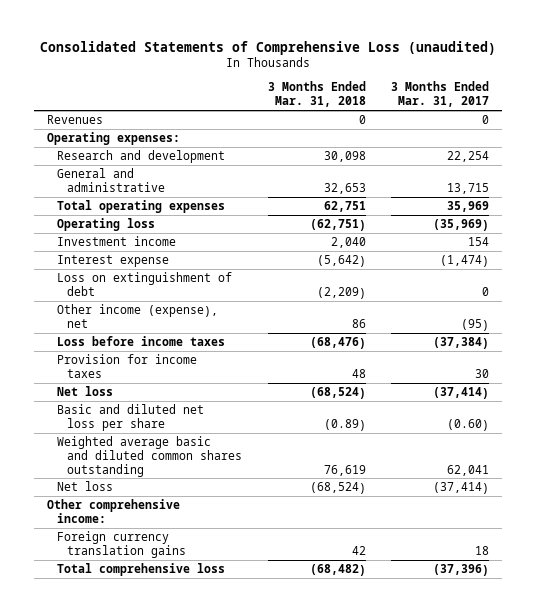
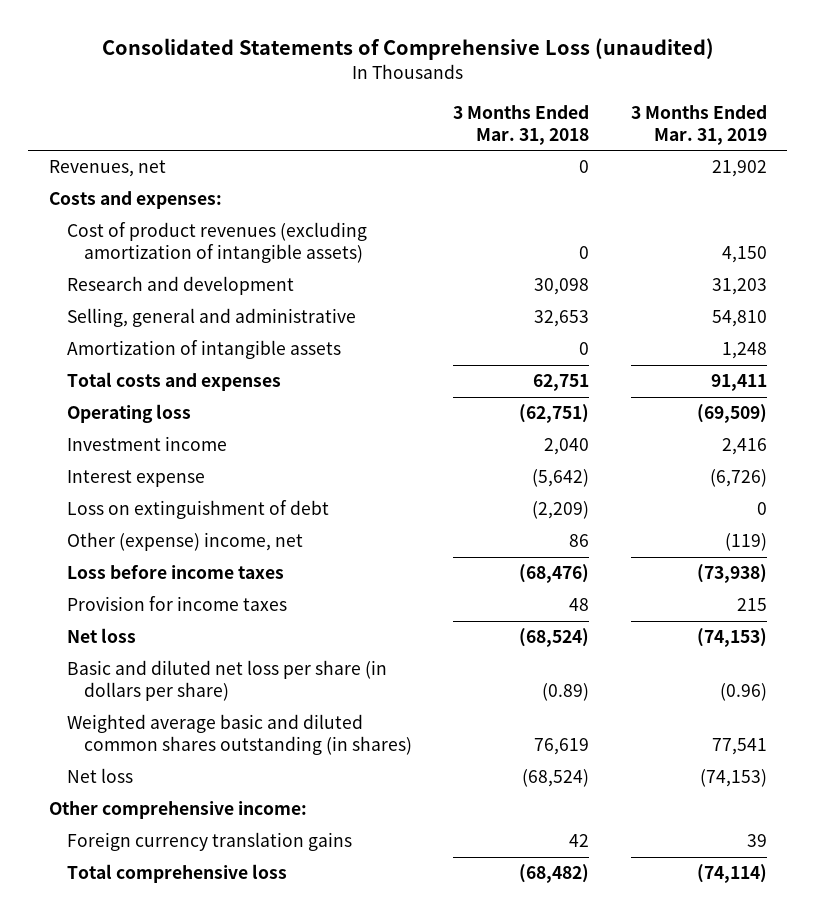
- | 3 Months Ended Mar. 31, 2018 | 3 Months Ended Mar. 31, 2017
+ | 3 Months Ended Mar. 31, 2018 | 3 Months Ended Mar. 31, 2019
- Revenues | 0 | 0
- Operating expenses:
+ Revenues, net | 0 | 21,902
+ Costs and expenses:
+ Cost of product revenues (excluding amortization of intangible assets) | 0 | 4,150
- General and administrative | 32,653 | 13,715
- Total operating expenses | 62,751 | 35,969
+ Selling, general and administrative | 32,653 | 54,810
+ Amortization of intangible assets | 0 | 1,248
+ Total costs and expenses | 62,751 | 91,411
- Other income (expense), net | 86 | (95)
+ Other (expense) income, net | 86 | (119)
- Basic and diluted net loss per share | (0.89) | (0.60)
- Weighted average basic and diluted common shares outstanding | 76,619 | 62,041
+ Basic and diluted net loss per share (in dollars per share) | (0.89) | (0.96)
+ Weighted average basic and diluted common shares outstanding (in shares) | 76,619 | 77,541

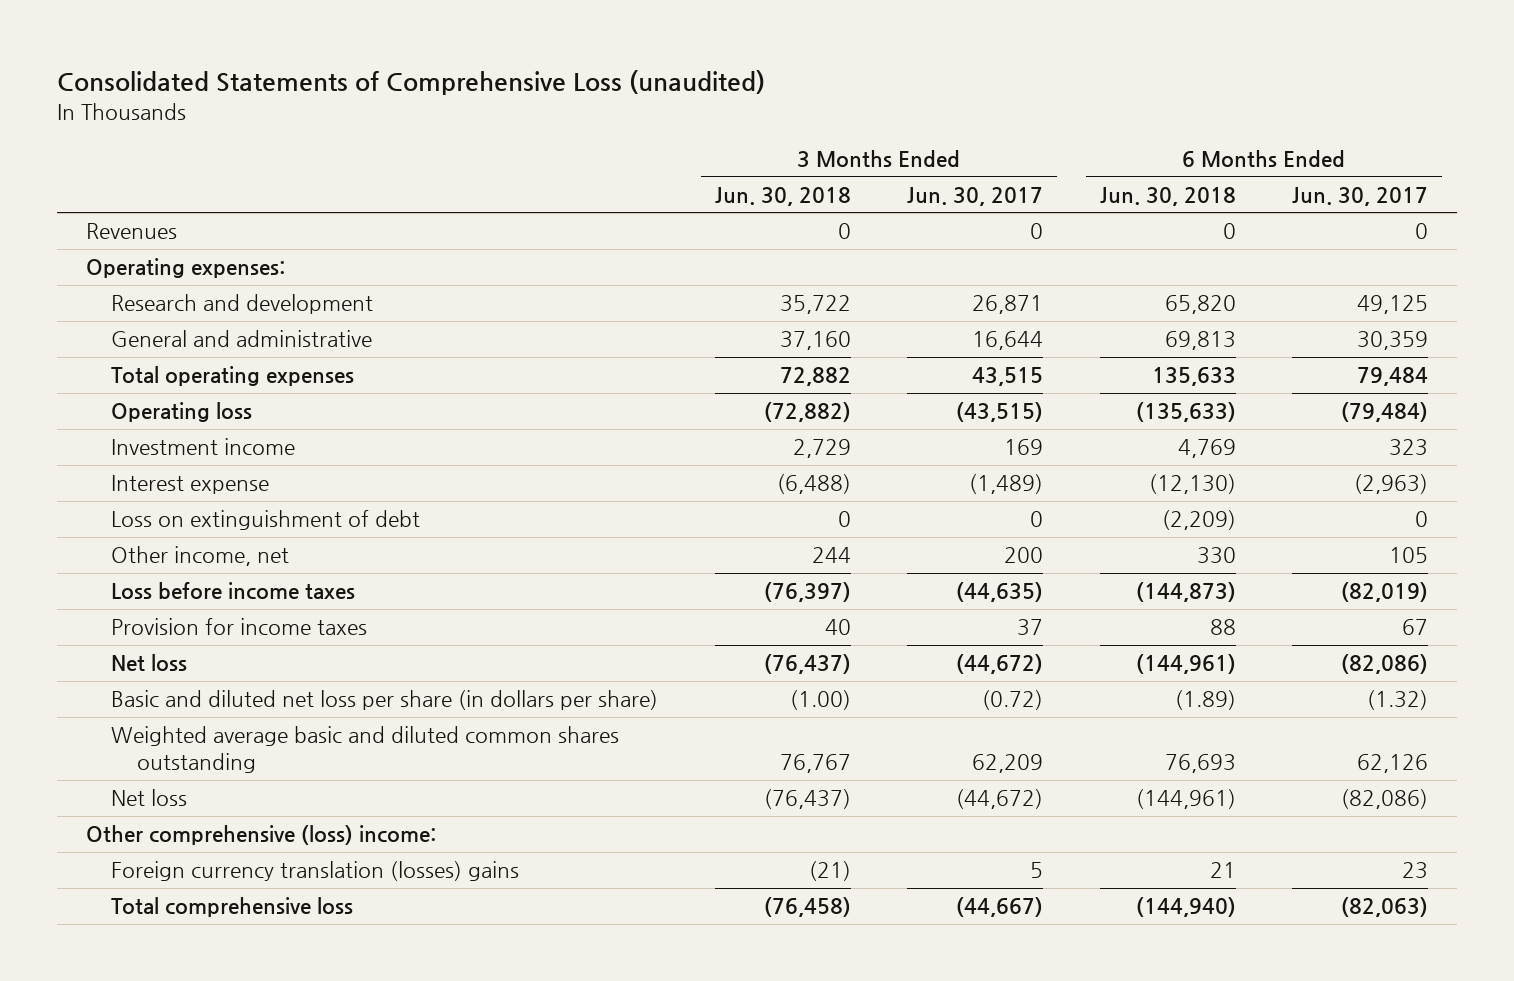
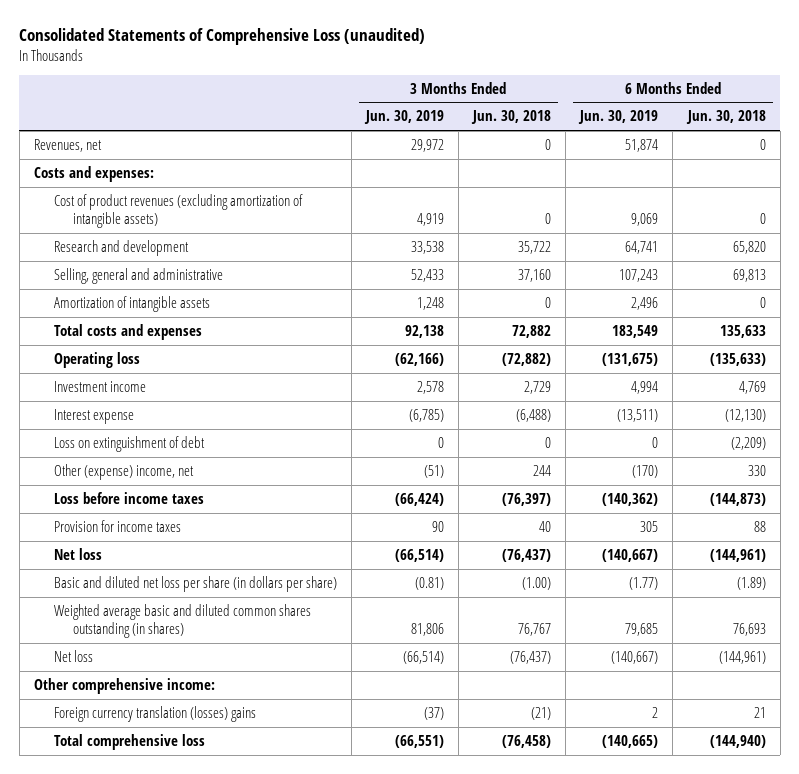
- | 3 Months Ended Jun. 30, 2018 | 3 Months Ended Jun. 30, 2017 | 6 Months Ended Jun. 30, 2018 | 6 Months Ended Jun. 30, 2017
+ | 3 Months Ended Jun. 30, 2019 | 3 Months Ended Jun. 30, 2018 | 6 Months Ended Jun. 30, 2019 | 6 Months Ended Jun. 30, 2018
- Revenues | 0 | 0 | 0 | 0
- Operating expenses:
+ Revenues, net | 29,972 | 0 | 51,874 | 0
+ Costs and expenses:
+ Cost of product revenues (excluding amortization of intangible assets) | 4,919 | 0 | 9,069 | 0
- General and administrative | 37,160 | 16,644 | 69,813 | 30,359
- Total operating expenses | 72,882 | 43,515 | 135,633 | 79,484
+ Selling, general and administrative | 52,433 | 37,160 | 107,243 | 69,813
+ Amortization of intangible assets | 1,248 | 0 | 2,496 | 0
+ Total costs and expenses | 92,138 | 72,882 | 183,549 | 135,633
- Other income, net | 244 | 200 | 330 | 105
+ Other (expense) income, net | (51) | 244 | (170) | 330
- Weighted average basic and diluted common shares outstanding | 76,767 | 62,209 | 76,693 | 62,126
+ Weighted average basic and diluted common shares outstanding (in shares) | 81,806 | 76,767 | 79,685 | 76,693
- Other comprehensive (loss) income:
+ Other comprehensive income:

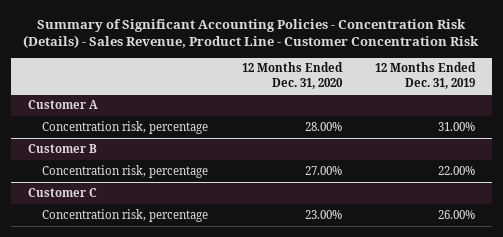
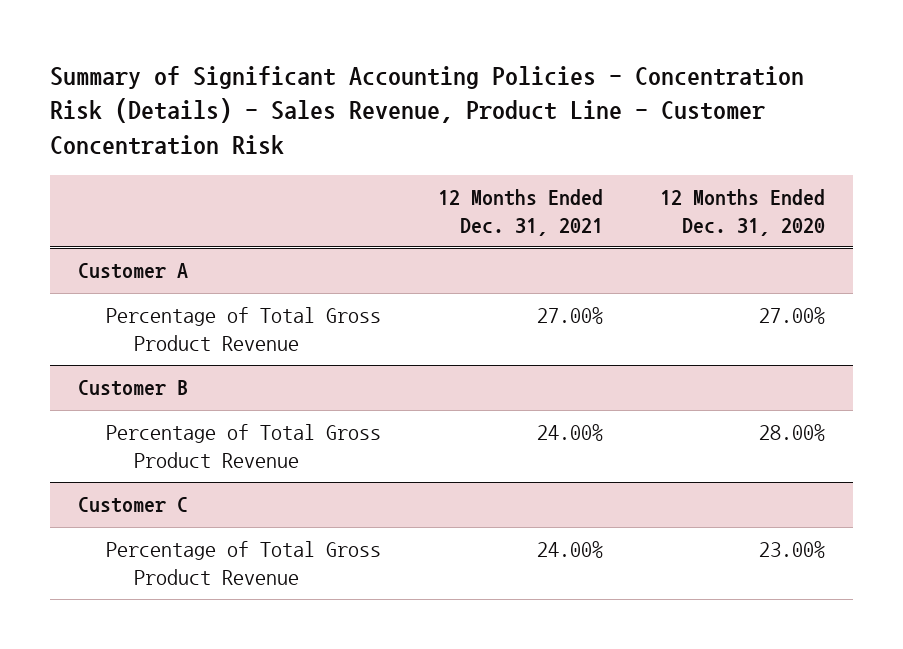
- | 12 Months Ended Dec. 31, 2020 | 12 Months Ended Dec. 31, 2019
+ | 12 Months Ended Dec. 31, 2021 | 12 Months Ended Dec. 31, 2020
@ Customer A
- Concentration risk, percentage | 28.00% | 31.00%
+ Percentage of Total Gross Product Revenue | 27.00% | 27.00%
@ Customer B
- Concentration risk, percentage | 27.00% | 22.00%
+ Percentage of Total Gross Product Revenue | 24.00% | 28.00%
@ Customer C
- Concentration risk, percentage | 23.00% | 26.00%
+ Percentage of Total Gross Product Revenue | 24.00% | 23.00%

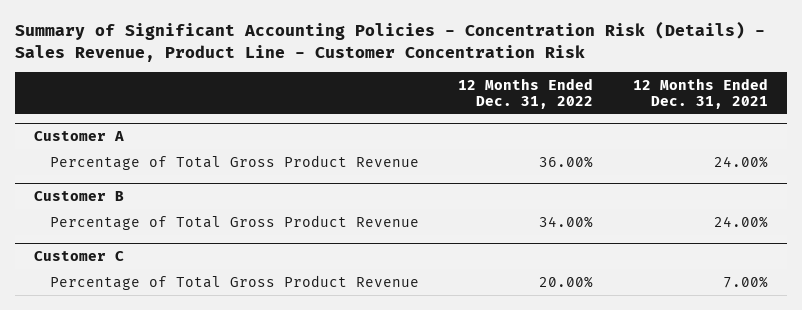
- | 12 Months Ended Dec. 31, 2021 | 12 Months Ended Dec. 31, 2020
+ | 12 Months Ended Dec. 31, 2022 | 12 Months Ended Dec. 31, 2021
@ Customer A
- Percentage of Total Gross Product Revenue | 27.00% | 27.00%
+ Percentage of Total Gross Product Revenue | 36.00% | 24.00%
@ Customer C
- Percentage of Total Gross Product Revenue | 24.00% | 23.00%
+ Percentage of Total Gross Product Revenue | 20.00% | 7.00%

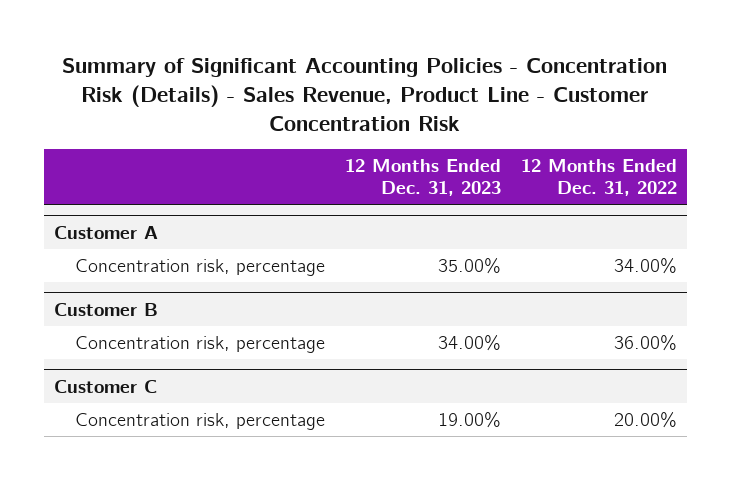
- | 12 Months Ended Dec. 31, 2022 | 12 Months Ended Dec. 31, 2021
+ | 12 Months Ended Dec. 31, 2023 | 12 Months Ended Dec. 31, 2022
@ Customer A
- Percentage of Total Gross Product Revenue | 36.00% | 24.00%
+ Concentration risk, percentage | 35.00% | 34.00%
@ Customer B
- Percentage of Total Gross Product Revenue | 34.00% | 24.00%
+ Concentration risk, percentage | 34.00% | 36.00%
@ Customer C
- Percentage of Total Gross Product Revenue | 20.00% | 7.00%
+ Concentration risk, percentage | 19.00% | 20.00%

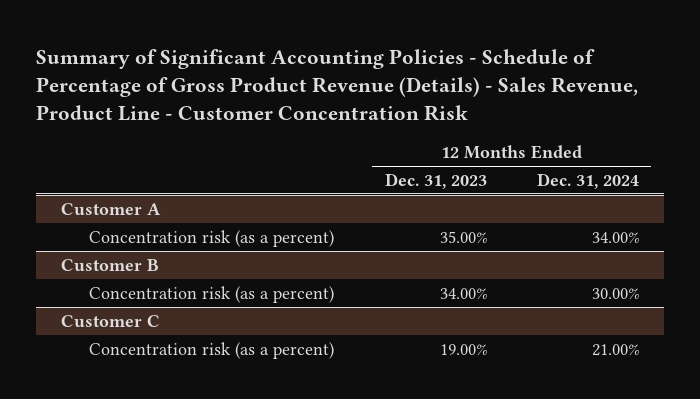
- Summary of Significant Accounting Policies - Concentration Risk (Details) - Sales Revenue, Product Line - Customer Concentration Risk
+ Summary of Significant Accounting Policies - Schedule of Percentage of Gross Product Revenue (Details) - Sales Revenue, Product Line - Customer Concentration Risk
- | 12 Months Ended Dec. 31, 2023 | 12 Months Ended Dec. 31, 2022
+ | 12 Months Ended Dec. 31, 2023 | 12 Months Ended Dec. 31, 2024
@ Customer A
- Concentration risk, percentage | 35.00% | 34.00%
+ Concentration risk (as a percent) | 35.00% | 34.00%
@ Customer B
- Concentration risk, percentage | 34.00% | 36.00%
+ Concentration risk (as a percent) | 34.00% | 30.00%
@ Customer C
- Concentration risk, percentage | 19.00% | 20.00%
+ Concentration risk (as a percent) | 19.00% | 21.00%

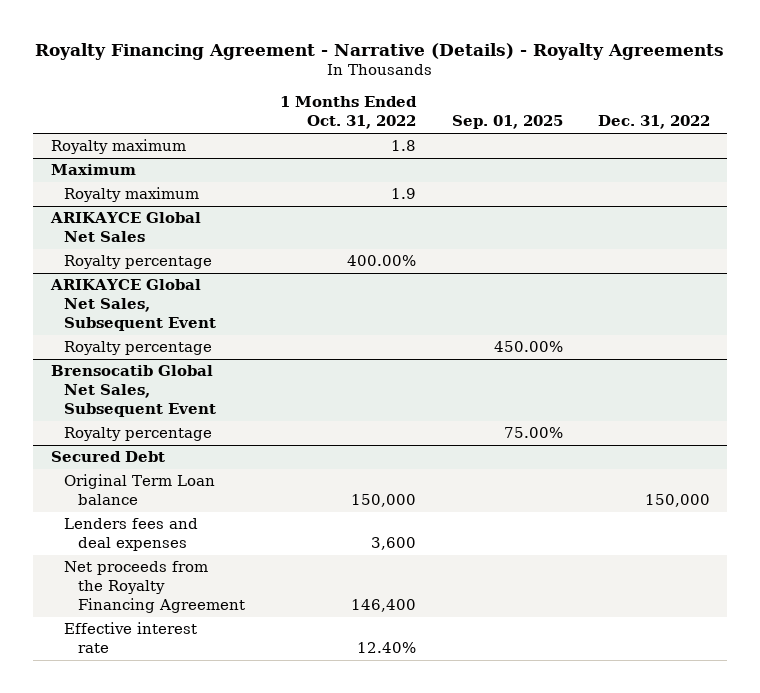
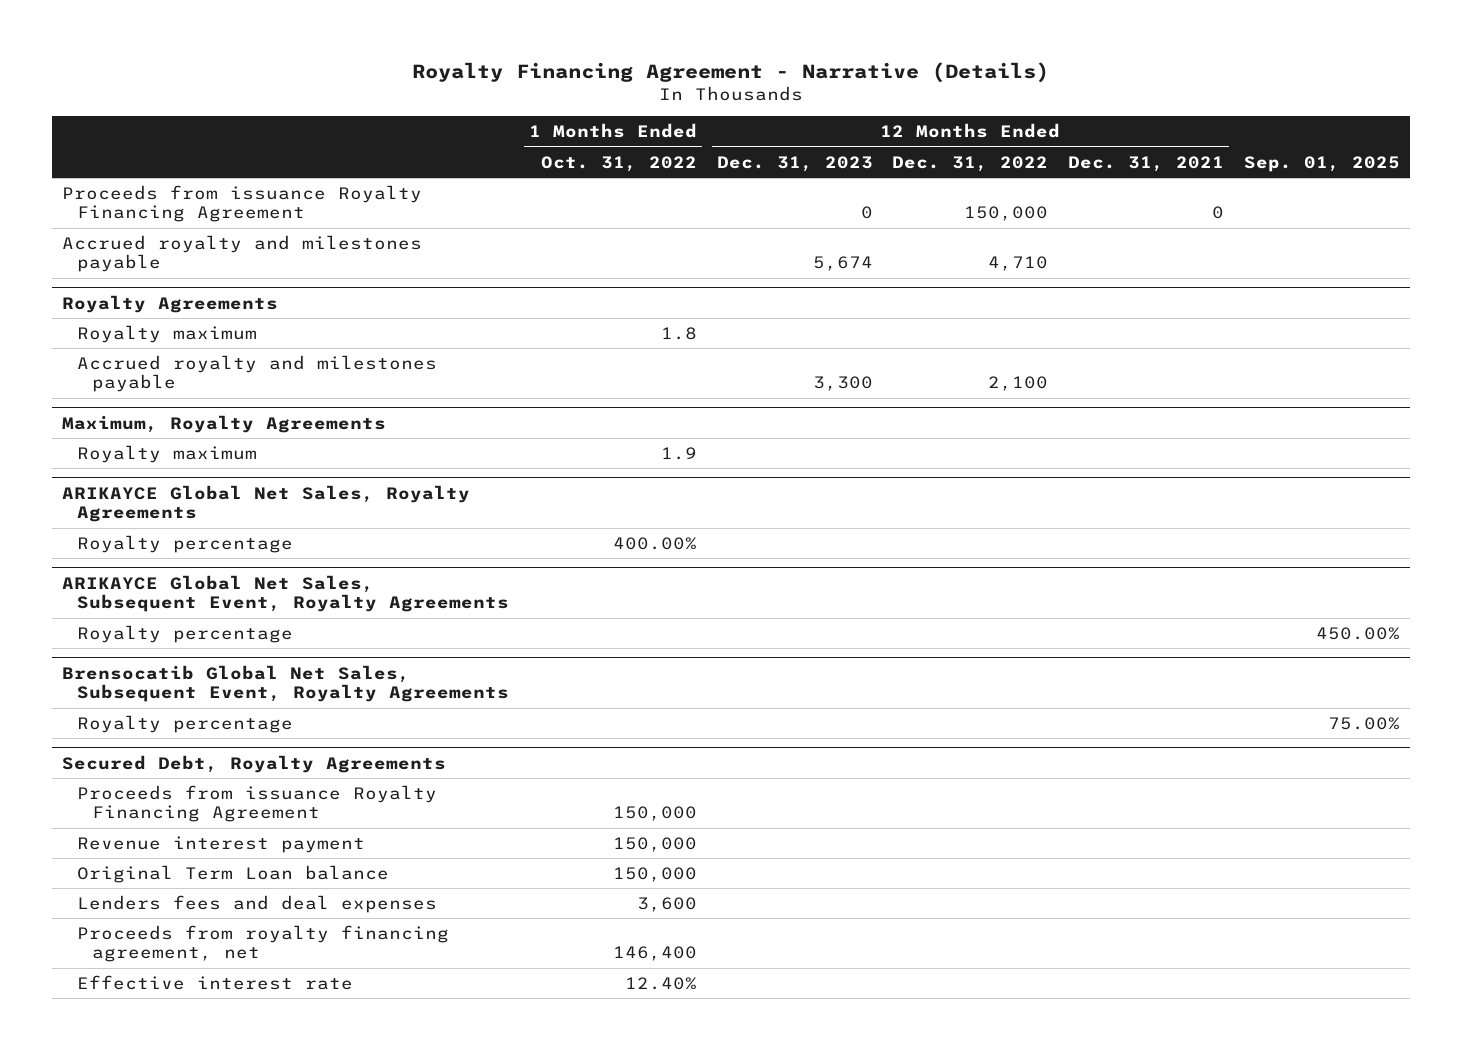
- Royalty Financing Agreement - Narrative (Details) - Royalty Agreements
+ Royalty Financing Agreement - Narrative (Details)
- | 1 Months Ended Oct. 31, 2022 | Sep. 01, 2025 | Dec. 31, 2022
+ | 1 Months Ended Oct. 31, 2022 | 12 Months Ended Dec. 31, 2023 | 12 Months Ended Dec. 31, 2022 | 12 Months Ended Dec. 31, 2021 | Sep. 01, 2025
+ Proceeds from issuance Royalty Financing Agreement | | 0 | 150,000 | 0 |
+ Accrued royalty and milestones payable | | 5,674 | 4,710 | |
+ Royalty Agreements
- Maximum
+ Accrued royalty and milestones payable | | 3,300 | 2,100 | |
+ Maximum, Royalty Agreements
- ARIKAYCE Global Net Sales
+ ARIKAYCE Global Net Sales, Royalty Agreements
- ARIKAYCE Global Net Sales, Subsequent Event
+ ARIKAYCE Global Net Sales, Subsequent Event, Royalty Agreements
- Brensocatib Global Net Sales, Subsequent Event
+ Brensocatib Global Net Sales, Subsequent Event, Royalty Agreements
- Secured Debt
+ Secured Debt, Royalty Agreements
+ Proceeds from issuance Royalty Financing Agreement | 150,000 | | | |
+ Revenue interest payment | 150,000 | | | |
- Net proceeds from the Royalty Financing Agreement | 146,400 | |
+ Proceeds from royalty financing agreement, net | 146,400 | | | |

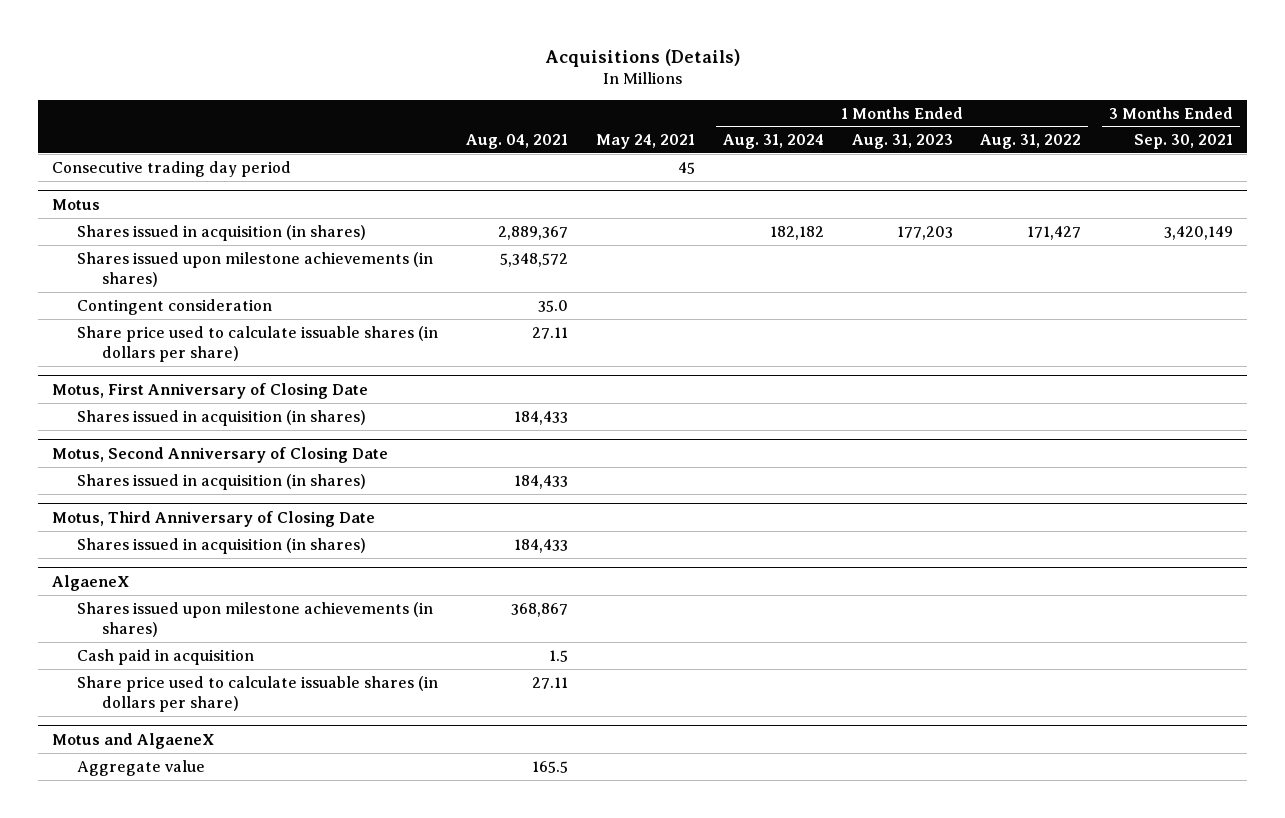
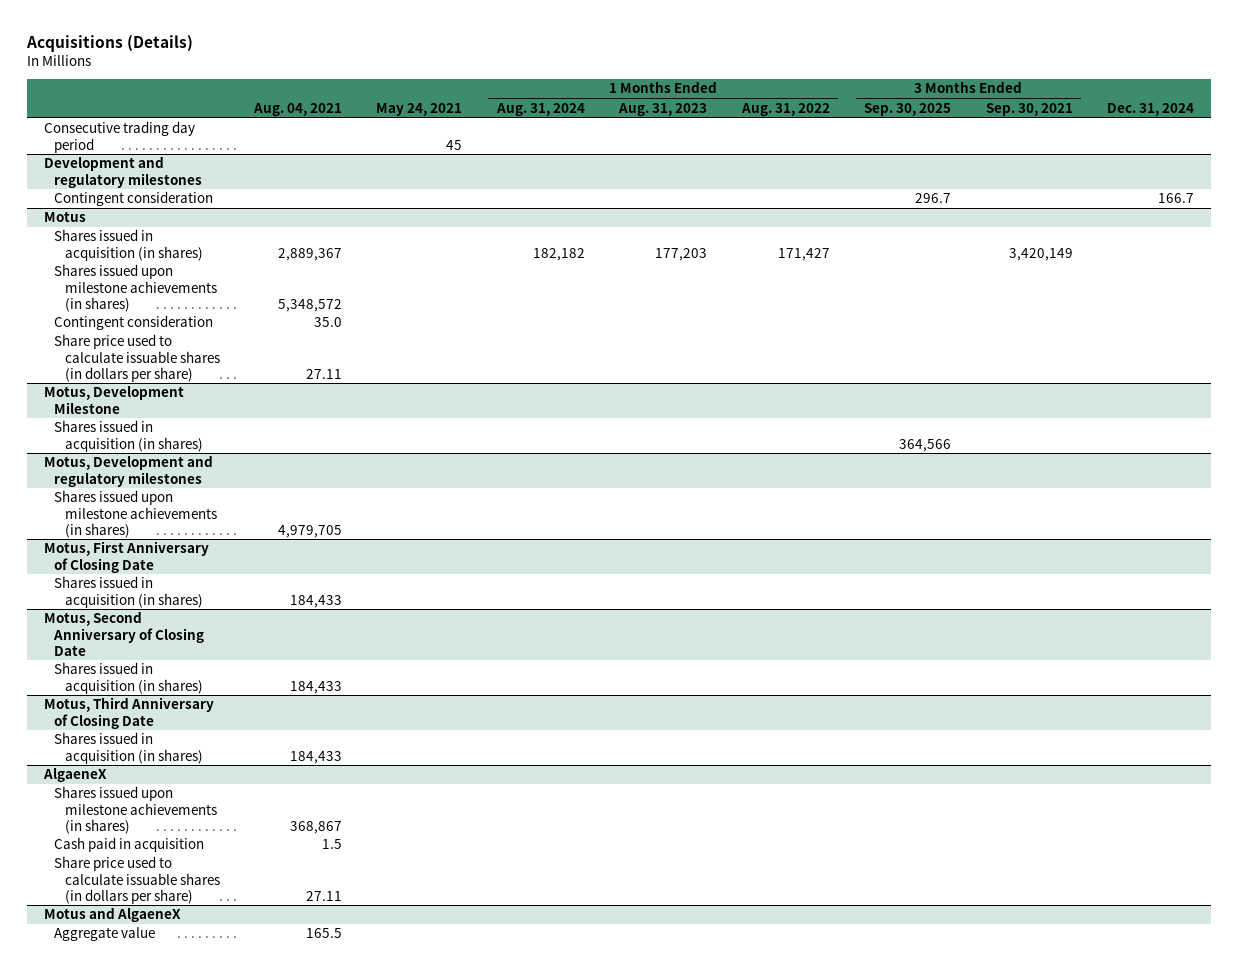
- | Aug. 04, 2021 | May 24, 2021 | 1 Months Ended Aug. 31, 2024 | 1 Months Ended Aug. 31, 2023 | 1 Months Ended Aug. 31, 2022 | 3 Months Ended Sep. 30, 2021
+ | Aug. 04, 2021 | May 24, 2021 | 1 Months Ended Aug. 31, 2024 | 1 Months Ended Aug. 31, 2023 | 1 Months Ended Aug. 31, 2022 | 3 Months Ended Sep. 30, 2025 | 3 Months Ended Sep. 30, 2021 | Dec. 31, 2024
+ Development and regulatory milestones
+ Contingent consideration | | | | | | 296.7 | | 166.7
+ Motus, Development Milestone
+ Shares issued in acquisition (in shares) | | | | | | 364,566 | |
+ Motus, Development and regulatory milestones
+ Shares issued upon milestone achievements (in shares) | 4,979,705 | | | | | | |

